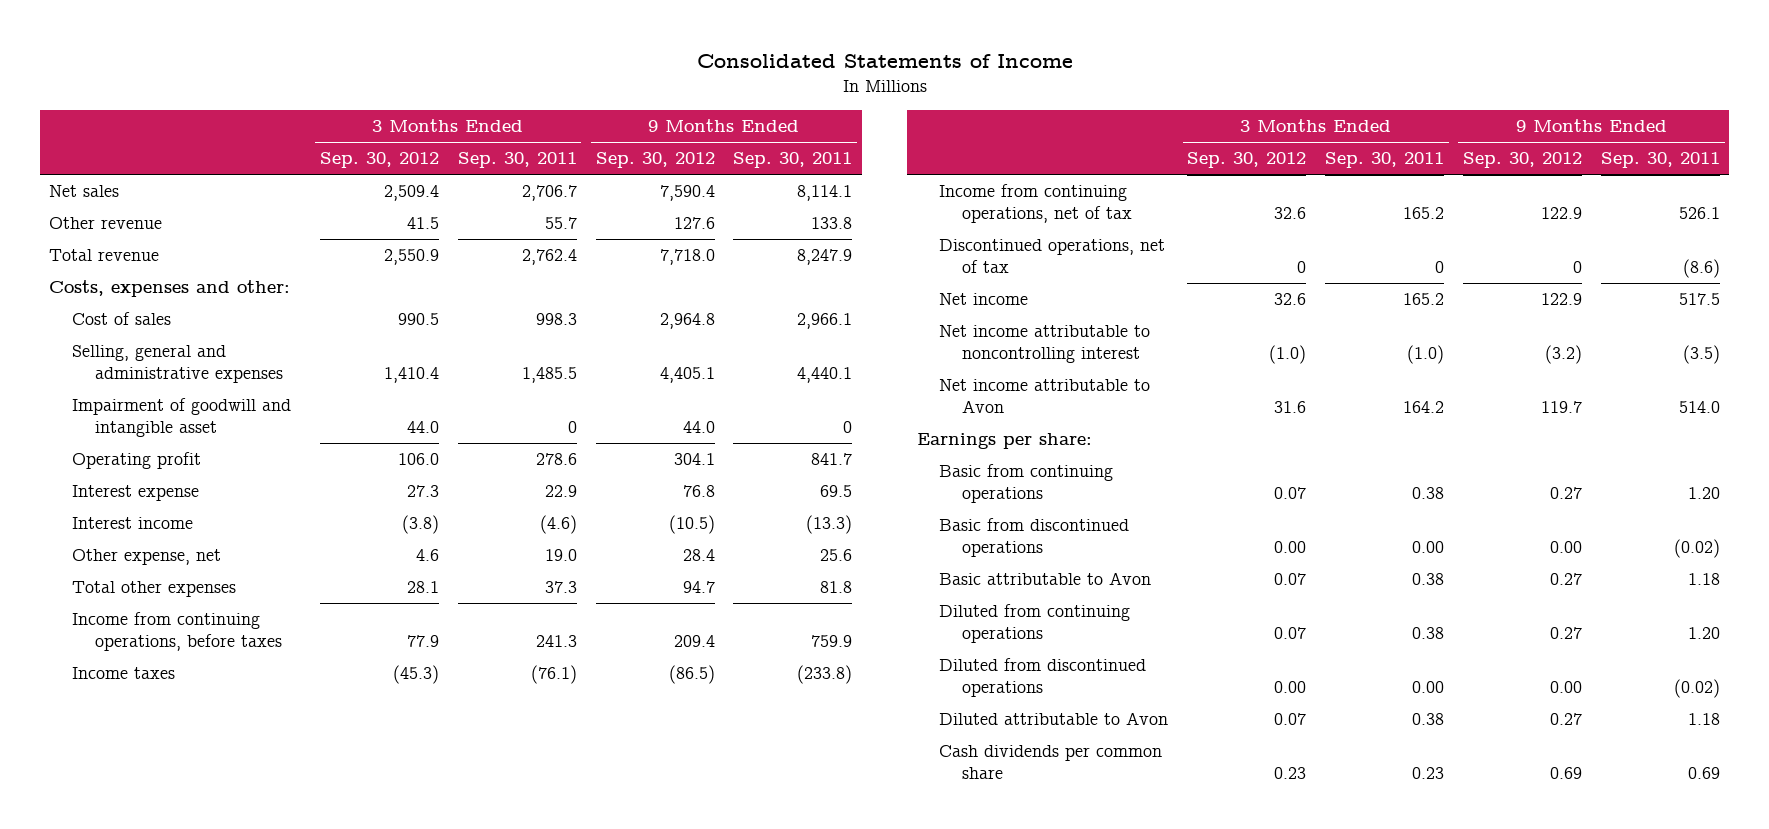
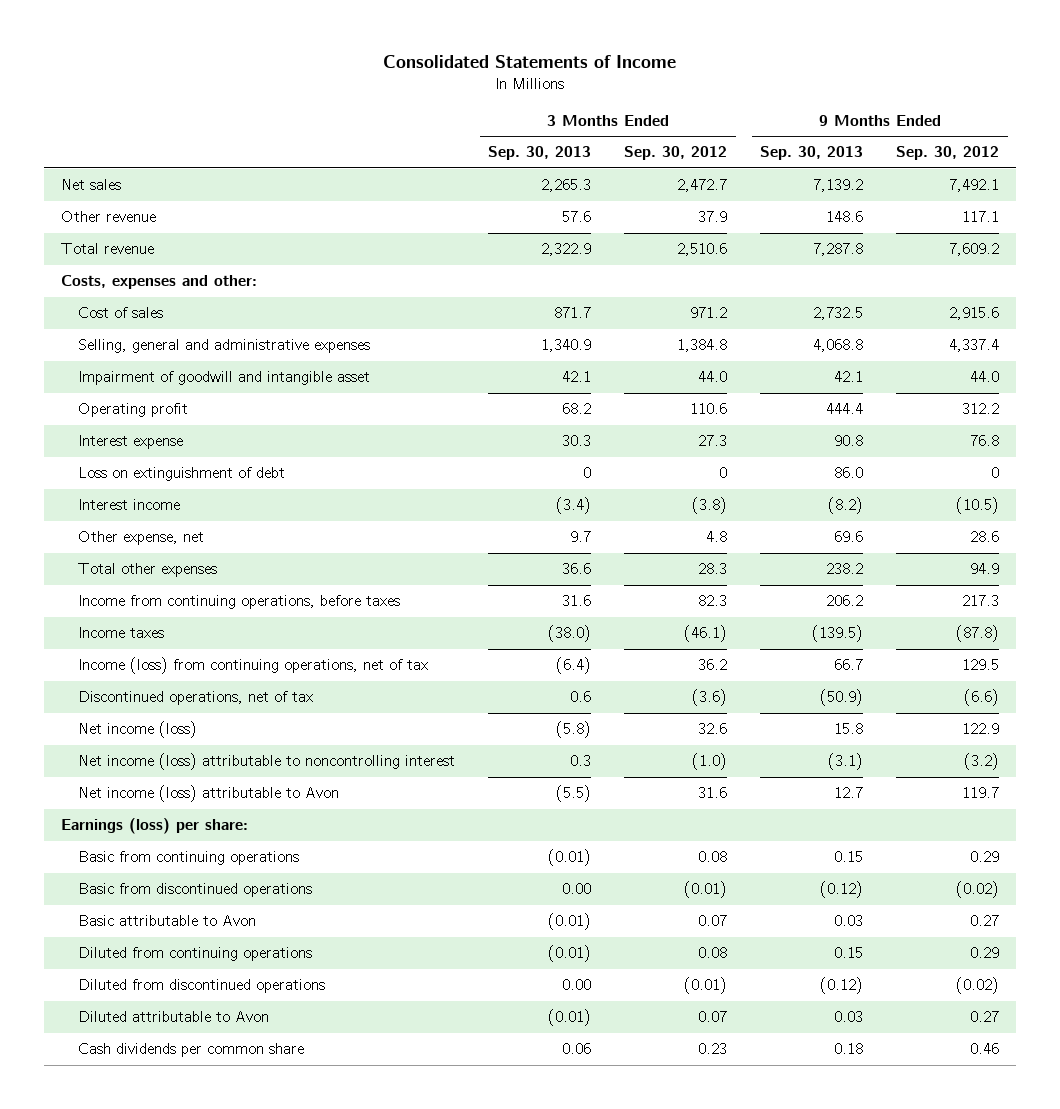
- | 3 Months Ended Sep. 30, 2012 | 3 Months Ended Sep. 30, 2011 | 9 Months Ended Sep. 30, 2012 | 9 Months Ended Sep. 30, 2011
+ | 3 Months Ended Sep. 30, 2013 | 3 Months Ended Sep. 30, 2012 | 9 Months Ended Sep. 30, 2013 | 9 Months Ended Sep. 30, 2012
- Net sales | 2,509.4 | 2,706.7 | 7,590.4 | 8,114.1
- Other revenue | 41.5 | 55.7 | 127.6 | 133.8
- Total revenue | 2,550.9 | 2,762.4 | 7,718.0 | 8,247.9
+ Net sales | 2,265.3 | 2,472.7 | 7,139.2 | 7,492.1
+ Other revenue | 57.6 | 37.9 | 148.6 | 117.1
+ Total revenue | 2,322.9 | 2,510.6 | 7,287.8 | 7,609.2
- Cost of sales | 990.5 | 998.3 | 2,964.8 | 2,966.1
- Selling, general and administrative expenses | 1,410.4 | 1,485.5 | 4,405.1 | 4,440.1
+ Cost of sales | 871.7 | 971.2 | 2,732.5 | 2,915.6
+ Selling, general and administrative expenses | 1,340.9 | 1,384.8 | 4,068.8 | 4,337.4
- Operating profit | 106.0 | 278.6 | 304.1 | 841.7
+ Operating profit | 68.2 | 110.6 | 444.4 | 312.2
+ Loss on extinguishment of debt | 0 | 0 | 86.0 | 0
- Other expense, net | 4.6 | 19.0 | 28.4 | 25.6
- Total other expenses | 28.1 | 37.3 | 94.7 | 81.8
- Income from continuing operations, before taxes | 77.9 | 241.3 | 209.4 | 759.9
- Income taxes | (45.3) | (76.1) | (86.5) | (233.8)
- Income from continuing operations, net of tax | 32.6 | 165.2 | 122.9 | 526.1
- Discontinued operations, net of tax | 0 | 0 | 0 | (8.6)
- Net income | 32.6 | 165.2 | 122.9 | 517.5
- Net income attributable to noncontrolling interest | (1.0) | (1.0) | (3.2) | (3.5)
- Net income attributable to Avon | 31.6 | 164.2 | 119.7 | 514.0
- Earnings per share:
- Basic from continuing operations | 0.07 | 0.38 | 0.27 | 1.20
- Basic from discontinued operations | 0.00 | 0.00 | 0.00 | (0.02)
+ Other expense, net | 9.7 | 4.8 | 69.6 | 28.6
+ Total other expenses | 36.6 | 28.3 | 238.2 | 94.9
+ Income from continuing operations, before taxes | 31.6 | 82.3 | 206.2 | 217.3
+ Income taxes | (38.0) | (46.1) | (139.5) | (87.8)
+ Income (loss) from continuing operations, net of tax | (6.4) | 36.2 | 66.7 | 129.5
+ Discontinued operations, net of tax | 0.6 | (3.6) | (50.9) | (6.6)
+ Net income (loss) | (5.8) | 32.6 | 15.8 | 122.9
+ Net income (loss) attributable to noncontrolling interest | 0.3 | (1.0) | (3.1) | (3.2)
+ Net income (loss) attributable to Avon | (5.5) | 31.6 | 12.7 | 119.7
+ Earnings (loss) per share:
+ Basic from continuing operations | (0.01) | 0.08 | 0.15 | 0.29
+ Basic from discontinued operations | 0.00 | (0.01) | (0.12) | (0.02)
- Diluted from continuing operations | 0.07 | 0.38 | 0.27 | 1.20
- Diluted from discontinued operations | 0.00 | 0.00 | 0.00 | (0.02)
+ Diluted from continuing operations | (0.01) | 0.08 | 0.15 | 0.29
+ Diluted from discontinued operations | 0.00 | (0.01) | (0.12) | (0.02)
- Cash dividends per common share | 0.23 | 0.23 | 0.69 | 0.69
+ Cash dividends per common share | 0.06 | 0.23 | 0.18 | 0.46

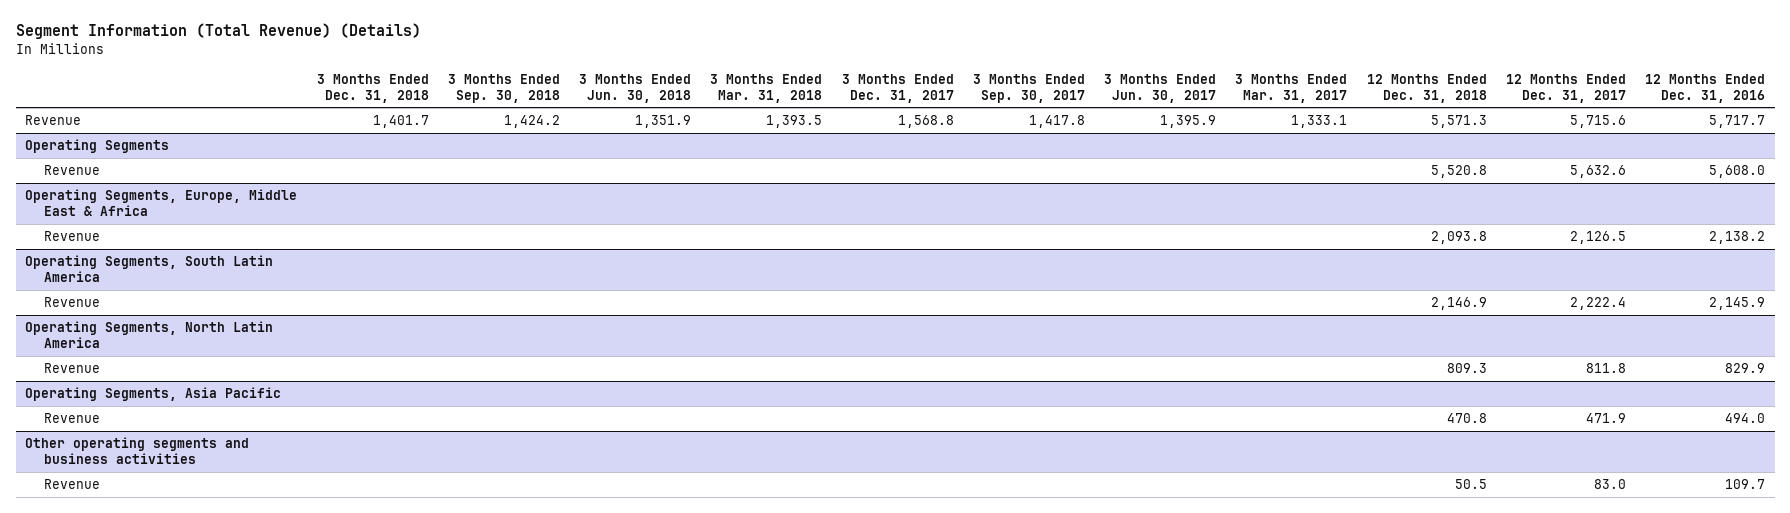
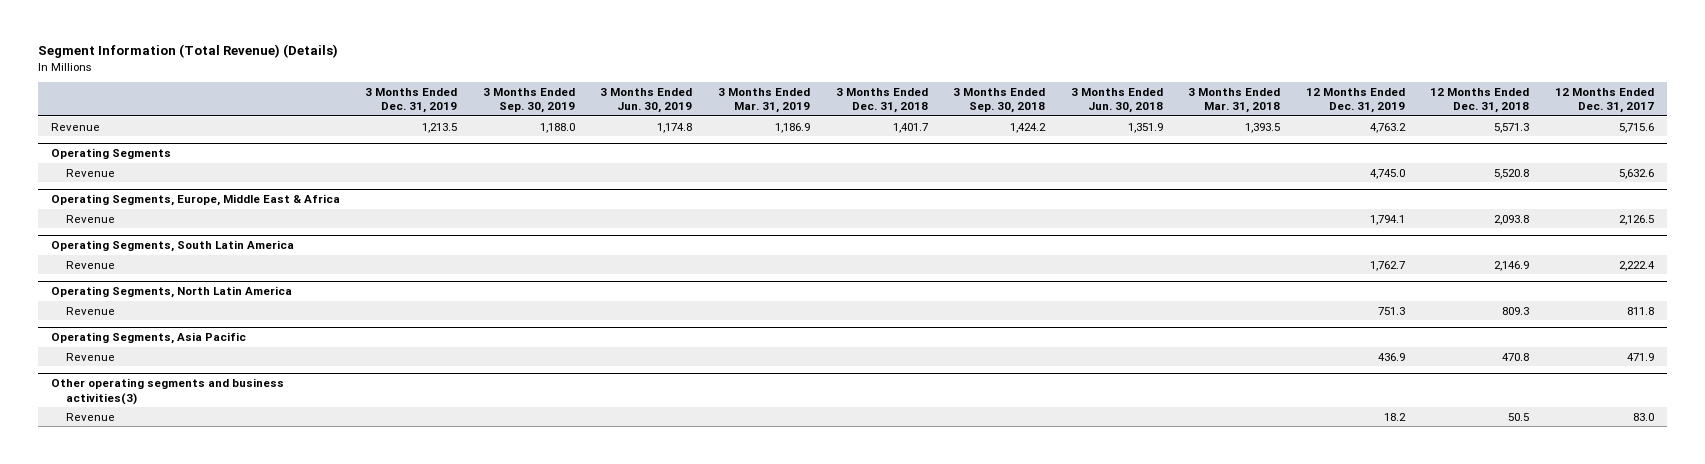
- | 3 Months Ended Dec. 31, 2018 | 3 Months Ended Sep. 30, 2018 | 3 Months Ended Jun. 30, 2018 | 3 Months Ended Mar. 31, 2018 | 3 Months Ended Dec. 31, 2017 | 3 Months Ended Sep. 30, 2017 | 3 Months Ended Jun. 30, 2017 | 3 Months Ended Mar. 31, 2017 | 12 Months Ended Dec. 31, 2018 | 12 Months Ended Dec. 31, 2017 | 12 Months Ended Dec. 31, 2016
+ | 3 Months Ended Dec. 31, 2019 | 3 Months Ended Sep. 30, 2019 | 3 Months Ended Jun. 30, 2019 | 3 Months Ended Mar. 31, 2019 | 3 Months Ended Dec. 31, 2018 | 3 Months Ended Sep. 30, 2018 | 3 Months Ended Jun. 30, 2018 | 3 Months Ended Mar. 31, 2018 | 12 Months Ended Dec. 31, 2019 | 12 Months Ended Dec. 31, 2018 | 12 Months Ended Dec. 31, 2017
- Other operating segments and business activities
+ Other operating segments and business activities(3)

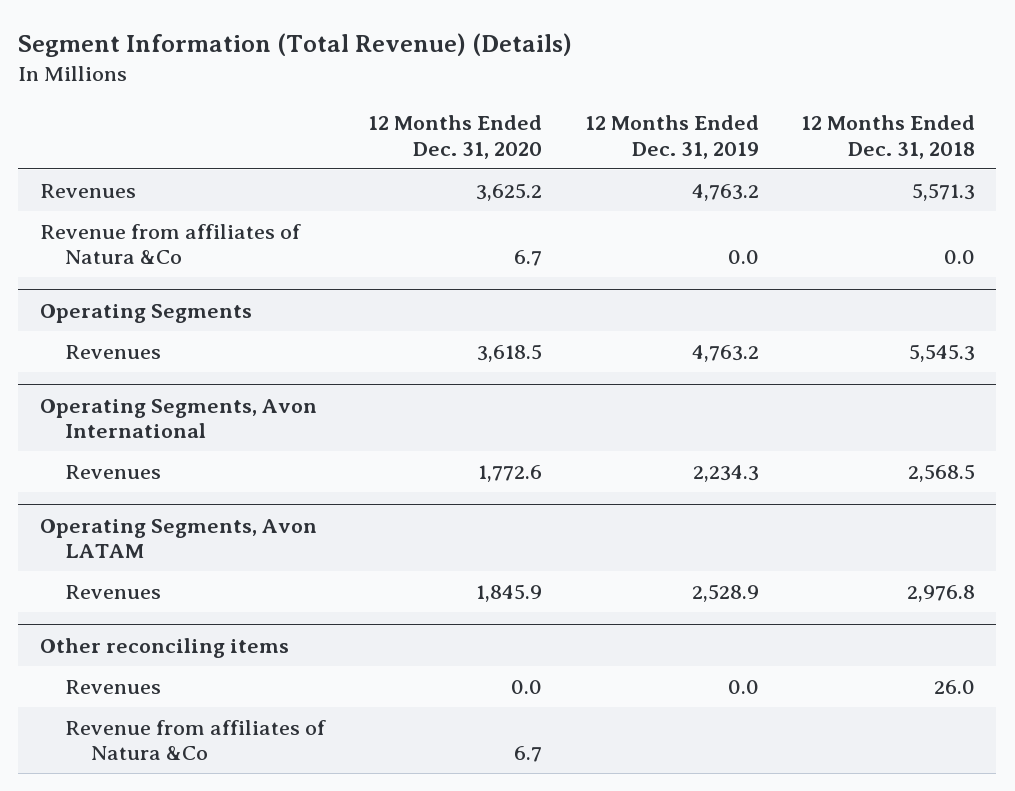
- | 3 Months Ended Dec. 31, 2019 | 3 Months Ended Sep. 30, 2019 | 3 Months Ended Jun. 30, 2019 | 3 Months Ended Mar. 31, 2019 | 3 Months Ended Dec. 31, 2018 | 3 Months Ended Sep. 30, 2018 | 3 Months Ended Jun. 30, 2018 | 3 Months Ended Mar. 31, 2018 | 12 Months Ended Dec. 31, 2019 | 12 Months Ended Dec. 31, 2018 | 12 Months Ended Dec. 31, 2017
+ | 12 Months Ended Dec. 31, 2020 | 12 Months Ended Dec. 31, 2019 | 12 Months Ended Dec. 31, 2018
- Revenue | 1,213.5 | 1,188.0 | 1,174.8 | 1,186.9 | 1,401.7 | 1,424.2 | 1,351.9 | 1,393.5 | 4,763.2 | 5,571.3 | 5,715.6
+ Revenues | 3,625.2 | 4,763.2 | 5,571.3
+ Revenue from affiliates of Natura &Co | 6.7 | 0.0 | 0.0
@ Operating Segments
- Revenue | | | | | | | | | 4,745.0 | 5,520.8 | 5,632.6
- Operating Segments, Europe, Middle East & Africa
- Revenue | | | | | | | | | 1,794.1 | 2,093.8 | 2,126.5
- Operating Segments, South Latin America
- Revenue | | | | | | | | | 1,762.7 | 2,146.9 | 2,222.4
- Operating Segments, North Latin America
- Revenue | | | | | | | | | 751.3 | 809.3 | 811.8
- Operating Segments, Asia Pacific
- Revenue | | | | | | | | | 436.9 | 470.8 | 471.9
- Other operating segments and business activities(3)
- Revenue | | | | | | | | | 18.2 | 50.5 | 83.0
@ Operating Segments
+ Revenues | 3,618.5 | 4,763.2 | 5,545.3
+ Operating Segments, Avon International
+ Revenues | 1,772.6 | 2,234.3 | 2,568.5
+ Operating Segments, Avon LATAM
+ Revenues | 1,845.9 | 2,528.9 | 2,976.8
+ Other reconciling items
+ Revenues | 0.0 | 0.0 | 26.0
+ Revenue from affiliates of Natura &Co | 6.7 | |

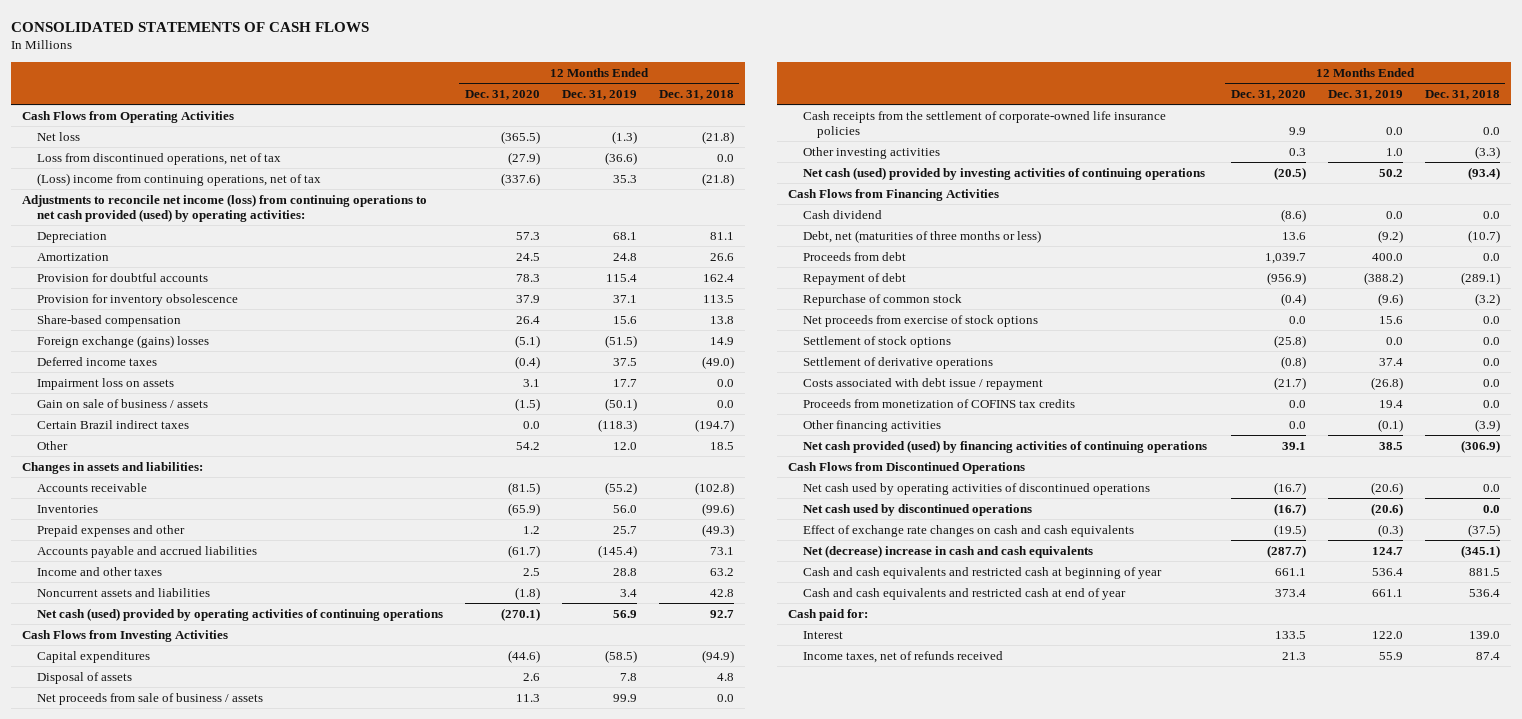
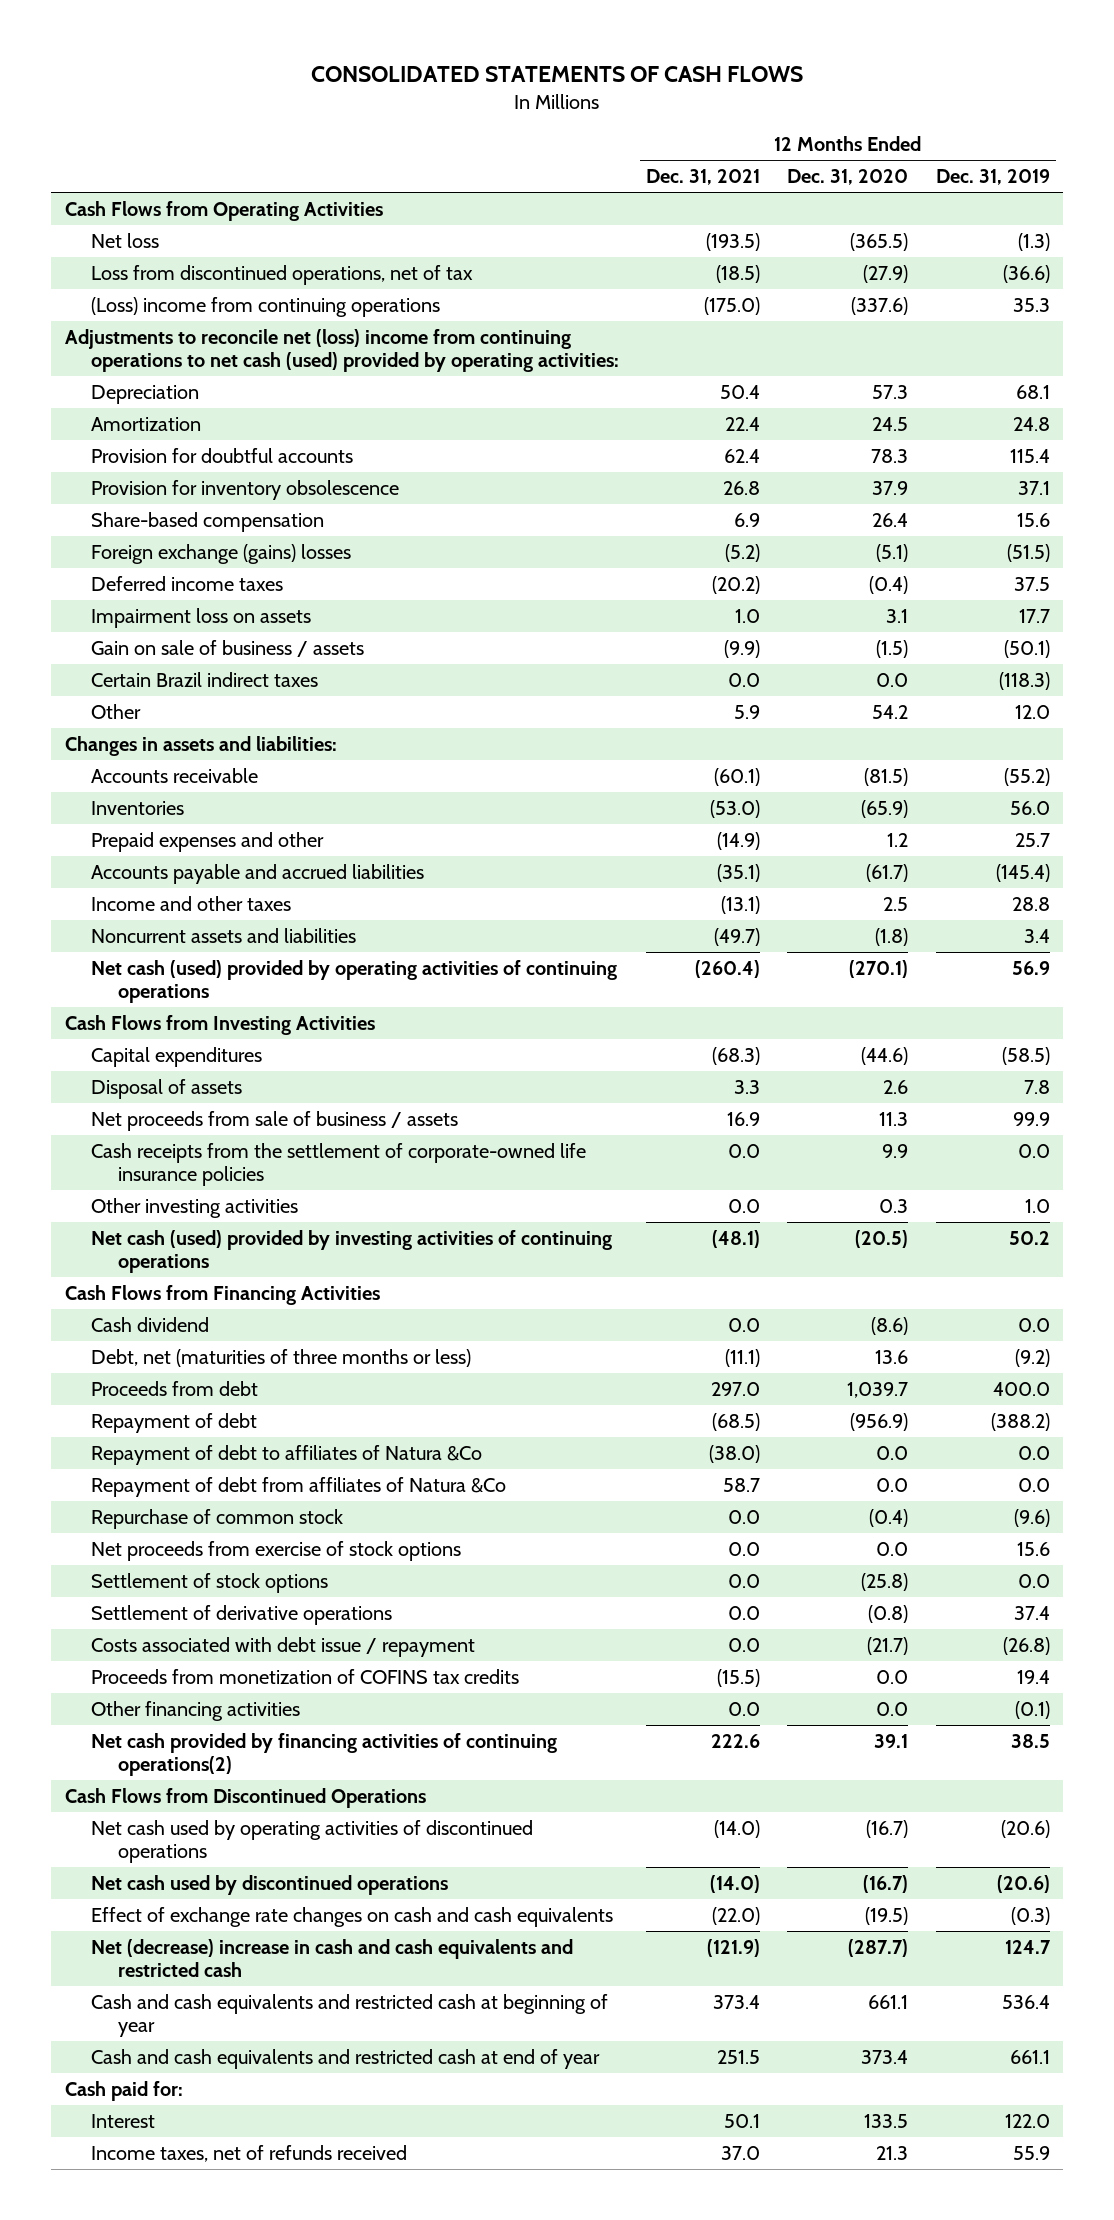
- | 12 Months Ended Dec. 31, 2020 | 12 Months Ended Dec. 31, 2019 | 12 Months Ended Dec. 31, 2018
+ | 12 Months Ended Dec. 31, 2021 | 12 Months Ended Dec. 31, 2020 | 12 Months Ended Dec. 31, 2019
- (Loss) income from continuing operations, net of tax | (337.6) | 35.3 | (21.8)
- Adjustments to reconcile net income (loss) from continuing operations to net cash provided (used) by operating activities:
+ (Loss) income from continuing operations | (175.0) | (337.6) | 35.3
+ Adjustments to reconcile net (loss) income from continuing operations to net cash (used) provided by operating activities:
+ Repayment of debt to affiliates of Natura &Co | (38.0) | 0.0 | 0.0
+ Repayment of debt from affiliates of Natura &Co | 58.7 | 0.0 | 0.0
- Net cash provided (used) by financing activities of continuing operations | 39.1 | 38.5 | (306.9)
+ Net cash provided by financing activities of continuing operations(2) | 222.6 | 39.1 | 38.5
- Net (decrease) increase in cash and cash equivalents | (287.7) | 124.7 | (345.1)
+ Net (decrease) increase in cash and cash equivalents and restricted cash | (121.9) | (287.7) | 124.7

